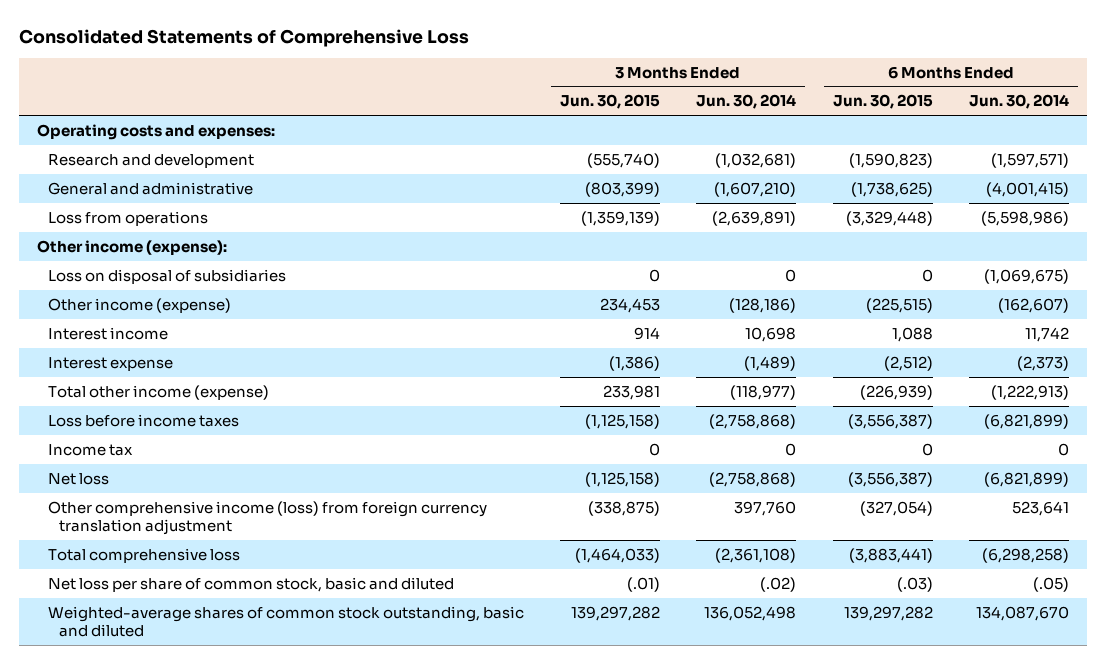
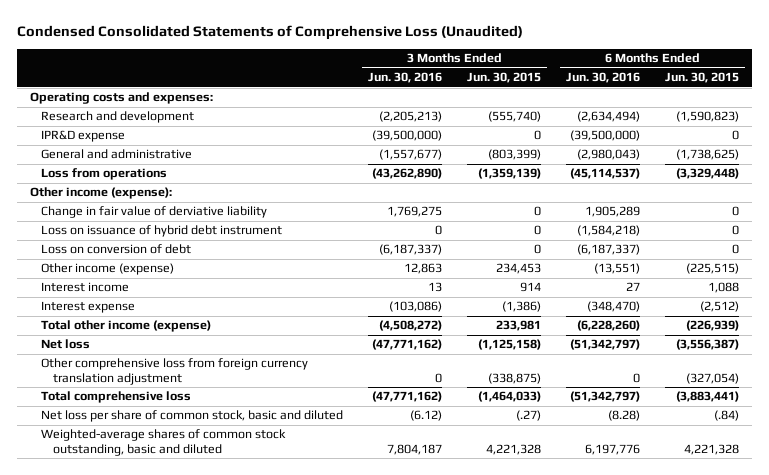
- Consolidated Statements of Comprehensive Loss
+ Condensed Consolidated Statements of Comprehensive Loss (Unaudited)
- | 3 Months Ended Jun. 30, 2015 | 3 Months Ended Jun. 30, 2014 | 6 Months Ended Jun. 30, 2015 | 6 Months Ended Jun. 30, 2014
+ | 3 Months Ended Jun. 30, 2016 | 3 Months Ended Jun. 30, 2015 | 6 Months Ended Jun. 30, 2016 | 6 Months Ended Jun. 30, 2015
+ IPR&D expense | (39,500,000) | 0 | (39,500,000) | 0
- Loss on disposal of subsidiaries | 0 | 0 | 0 | (1,069,675)
+ Change in fair value of derviative liability | 1,769,275 | 0 | 1,905,289 | 0
+ Loss on issuance of hybrid debt instrument | 0 | 0 | (1,584,218) | 0
+ Loss on conversion of debt | (6,187,337) | 0 | (6,187,337) | 0
- Loss before income taxes | (1,125,158) | (2,758,868) | (3,556,387) | (6,821,899)
- Income tax | 0 | 0 | 0 | 0
- Other comprehensive income (loss) from foreign currency translation adjustment | (338,875) | 397,760 | (327,054) | 523,641
+ Other comprehensive loss from foreign currency translation adjustment | 0 | (338,875) | 0 | (327,054)
- Net loss per share of common stock, basic and diluted | (.01) | (.02) | (.03) | (.05)
- Weighted-average shares of common stock outstanding, basic and diluted | 139,297,282 | 136,052,498 | 139,297,282 | 134,087,670
+ Net loss per share of common stock, basic and diluted | (6.12) | (.27) | (8.28) | (.84)
+ Weighted-average shares of common stock outstanding, basic and diluted | 7,804,187 | 4,221,328 | 6,197,776 | 4,221,328

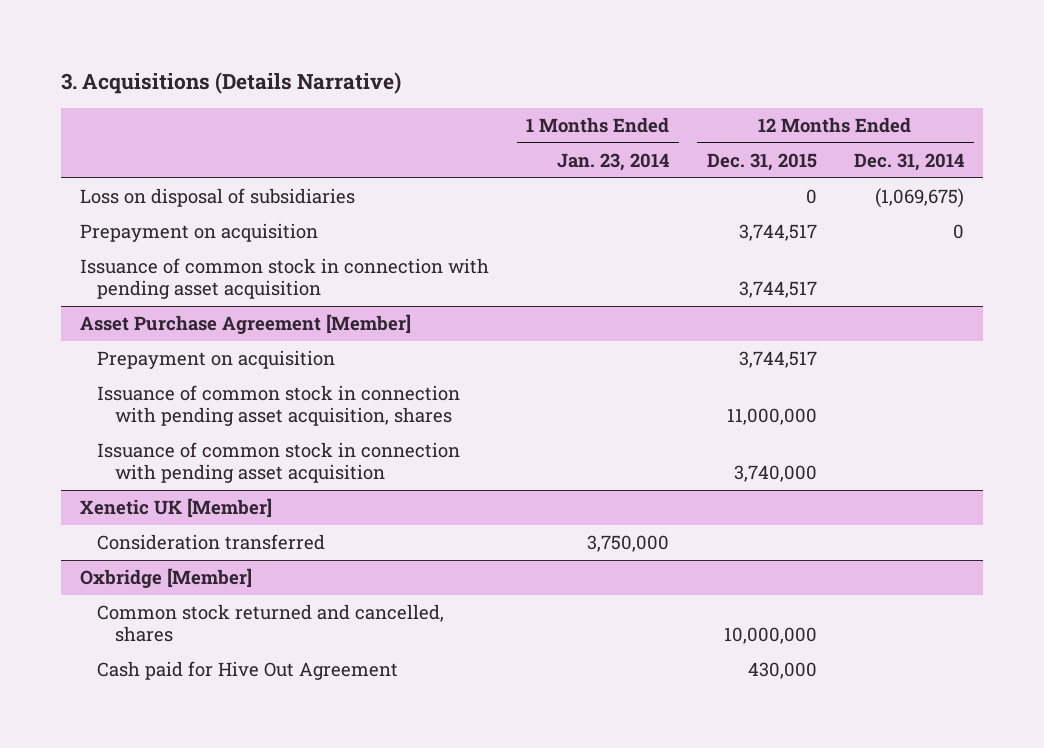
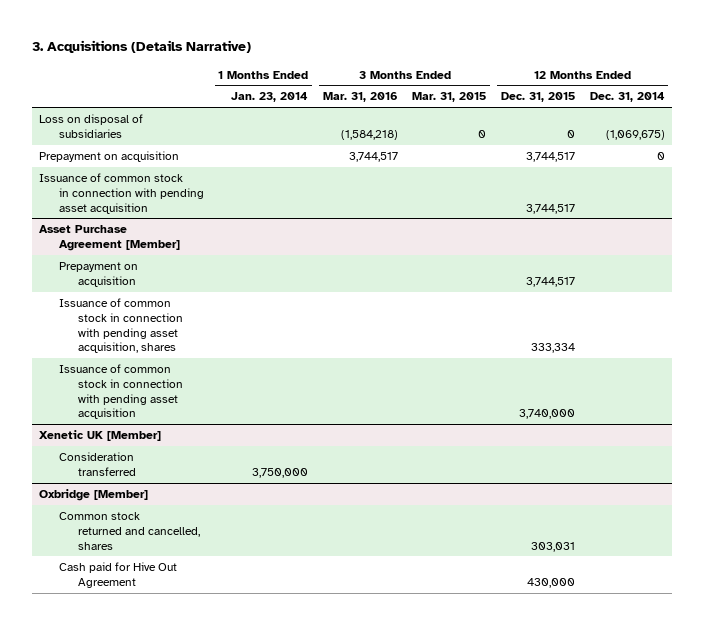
- | 1 Months Ended Jan. 23, 2014 | 12 Months Ended Dec. 31, 2015 | 12 Months Ended Dec. 31, 2014
+ | 1 Months Ended Jan. 23, 2014 | 3 Months Ended Mar. 31, 2016 | 3 Months Ended Mar. 31, 2015 | 12 Months Ended Dec. 31, 2015 | 12 Months Ended Dec. 31, 2014
@ Asset Purchase Agreement [Member]
- Issuance of common stock in connection with pending asset acquisition, shares | | 11,000,000 |
+ Issuance of common stock in connection with pending asset acquisition, shares | | | | 333,334 |
@ Oxbridge [Member]
- Common stock returned and cancelled, shares | | 10,000,000 |
+ Common stock returned and cancelled, shares | | | | 303,031 |

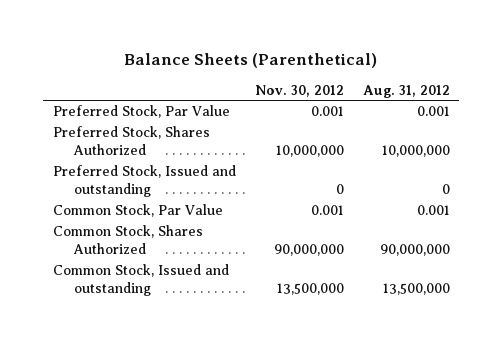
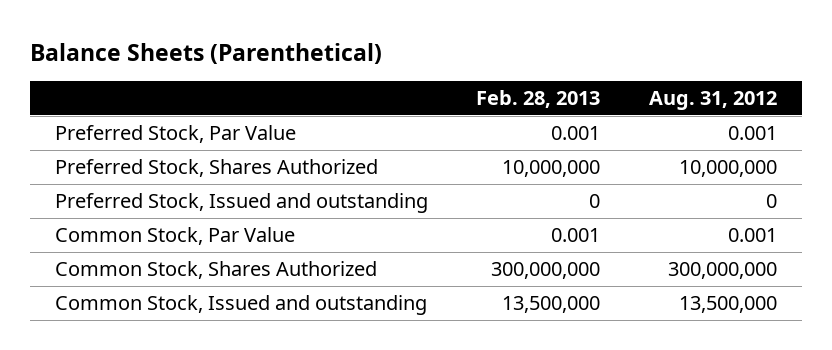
- | Nov. 30, 2012 | Aug. 31, 2012
+ | Feb. 28, 2013 | Aug. 31, 2012
- Common Stock, Shares Authorized | 90,000,000 | 90,000,000
+ Common Stock, Shares Authorized | 300,000,000 | 300,000,000

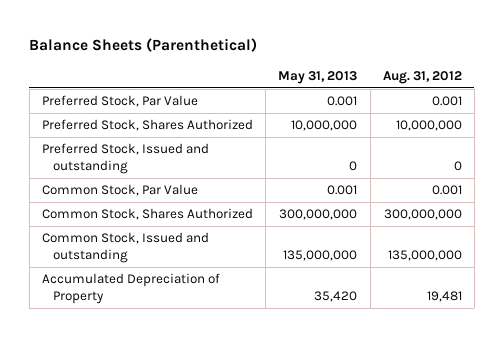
- | Feb. 28, 2013 | Aug. 31, 2012
+ | May 31, 2013 | Aug. 31, 2012
- Common Stock, Issued and outstanding | 13,500,000 | 13,500,000
+ Common Stock, Issued and outstanding | 135,000,000 | 135,000,000
+ Accumulated Depreciation of Property | 35,420 | 19,481

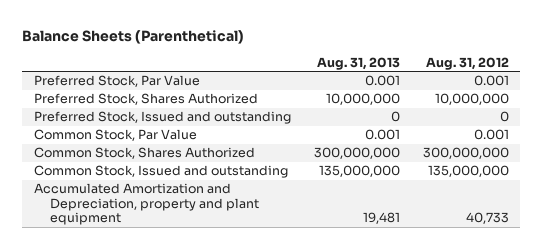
- | May 31, 2013 | Aug. 31, 2012
+ | Aug. 31, 2013 | Aug. 31, 2012
- Accumulated Depreciation of Property | 35,420 | 19,481
+ Accumulated Amortization and Depreciation, property and plant equipment | 19,481 | 40,733

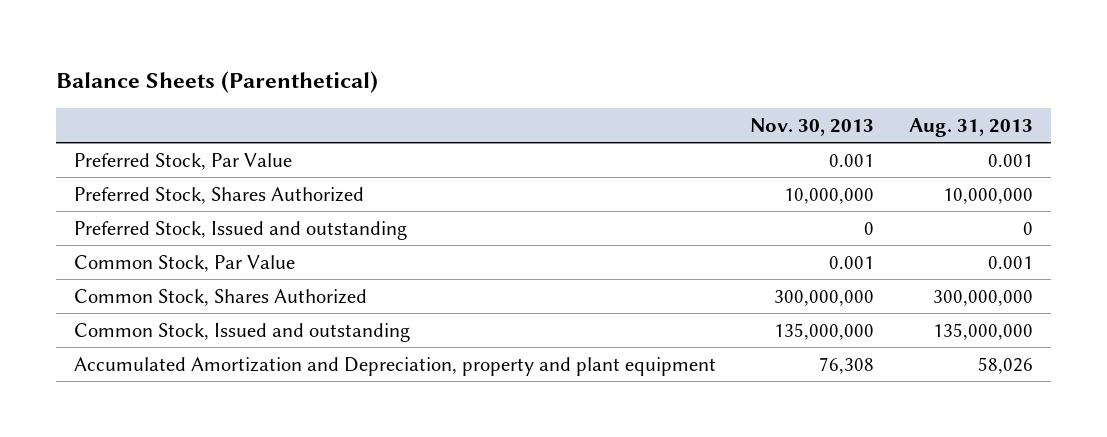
- | Aug. 31, 2013 | Aug. 31, 2012
+ | Nov. 30, 2013 | Aug. 31, 2013
- Accumulated Amortization and Depreciation, property and plant equipment | 19,481 | 40,733
+ Accumulated Amortization and Depreciation, property and plant equipment | 76,308 | 58,026

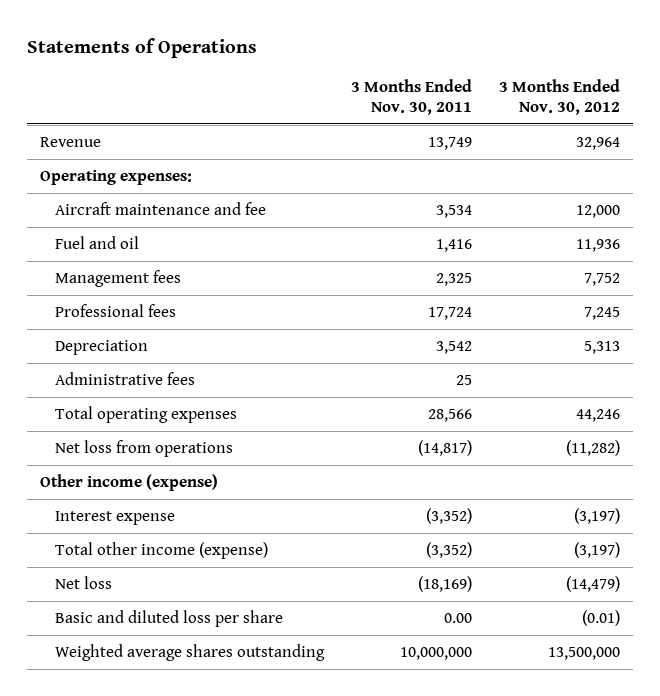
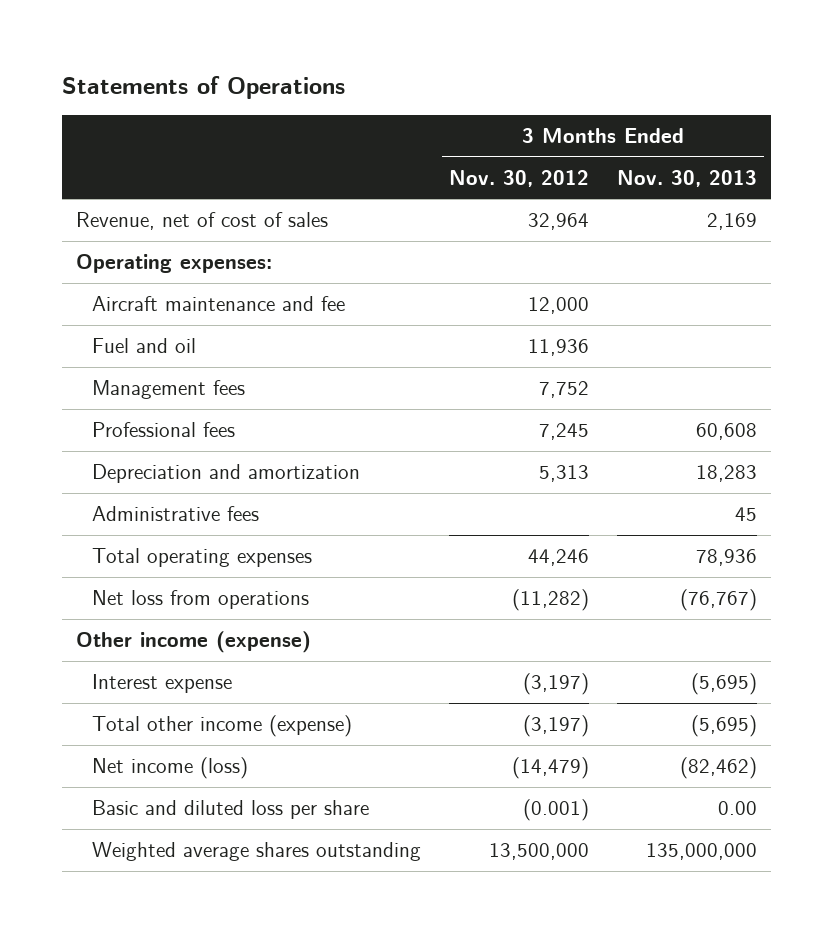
- | 3 Months Ended Nov. 30, 2011 | 3 Months Ended Nov. 30, 2012
+ | 3 Months Ended Nov. 30, 2012 | 3 Months Ended Nov. 30, 2013
- Revenue | 13,749 | 32,964
+ Revenue, net of cost of sales | 32,964 | 2,169
- Depreciation | 3,542 | 5,313
+ Depreciation and amortization | 5,313 | 18,283
- Net loss | (18,169) | (14,479)
- Basic and diluted loss per share | 0.00 | (0.01)
+ Net income (loss) | (14,479) | (82,462)
+ Basic and diluted loss per share | (0.001) | 0.00

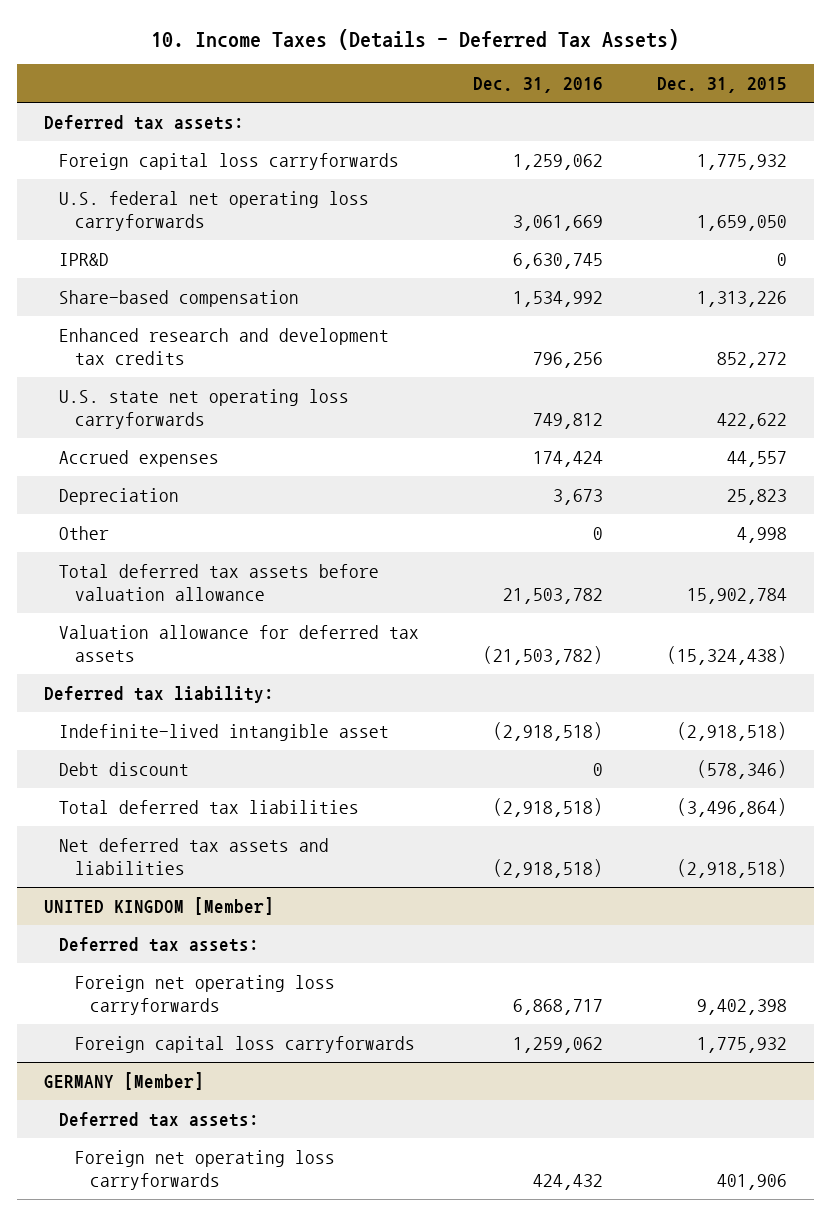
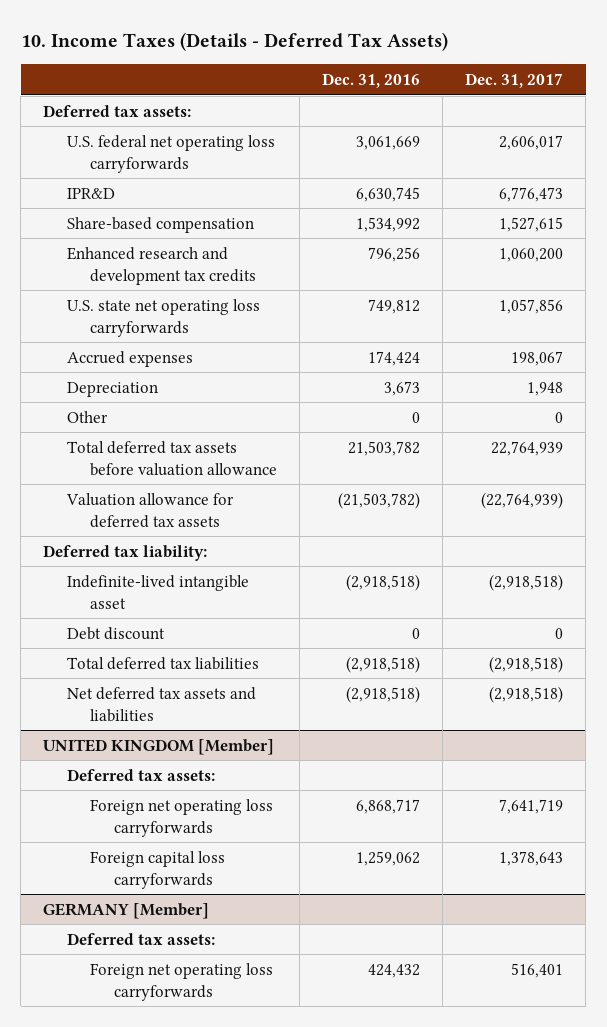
- | Dec. 31, 2016 | Dec. 31, 2015
+ | Dec. 31, 2016 | Dec. 31, 2017
- Foreign capital loss carryforwards | 1,259,062 | 1,775,932

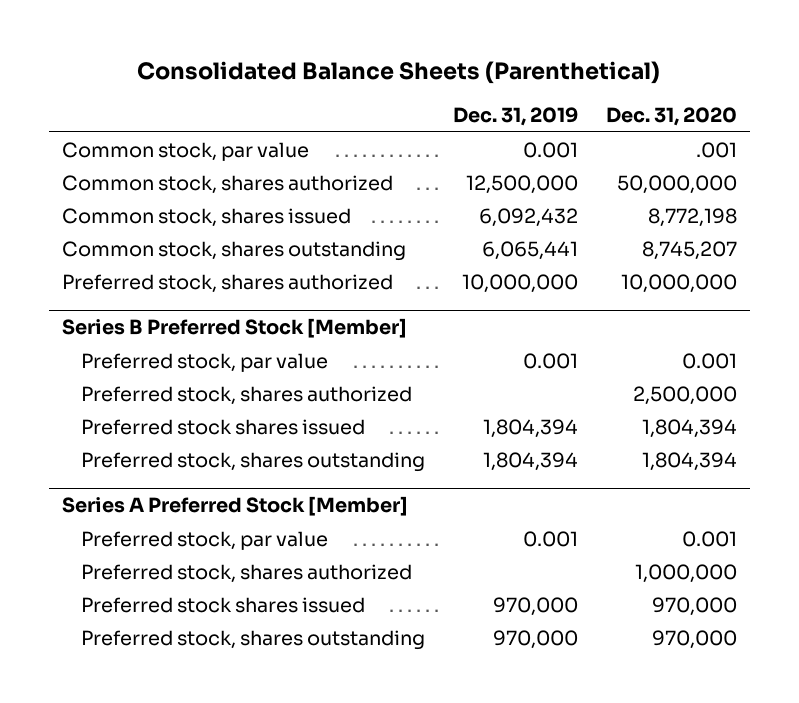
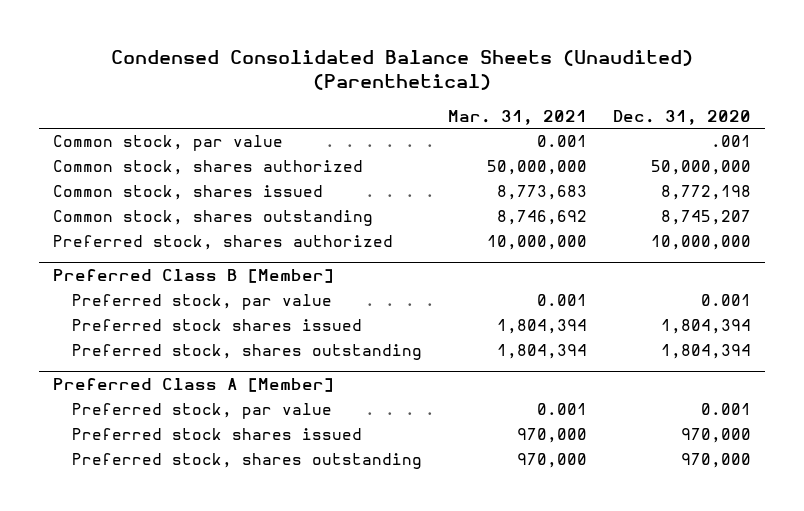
- Consolidated Balance Sheets (Parenthetical)
+ Condensed Consolidated Balance Sheets (Unaudited) (Parenthetical)
- | Dec. 31, 2019 | Dec. 31, 2020
+ | Mar. 31, 2021 | Dec. 31, 2020
- Series B Preferred Stock [Member]
+ Preferred Class B [Member]
- Preferred stock, shares authorized | | 2,500,000
- Series A Preferred Stock [Member]
+ Preferred Class A [Member]
- Preferred stock, shares authorized | | 1,000,000

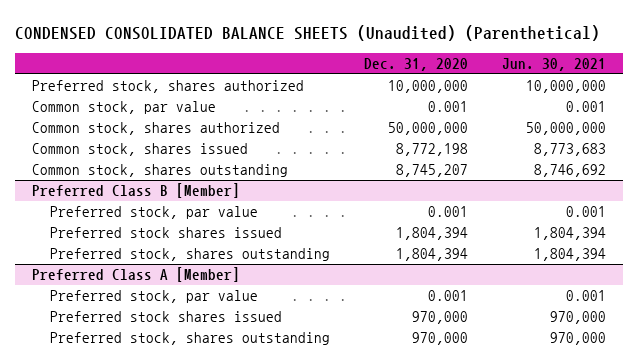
- Condensed Consolidated Balance Sheets (Unaudited) (Parenthetical)
+ CONDENSED CONSOLIDATED BALANCE SHEETS (Unaudited) (Parenthetical)
- | Mar. 31, 2021 | Dec. 31, 2020
+ | Dec. 31, 2020 | Jun. 30, 2021
- Common stock, par value | 0.001 | .001
moved up: Preferred stock, shares authorized | 10,000,000 | 10,000,000
+ Common stock, par value | 0.001 | 0.001

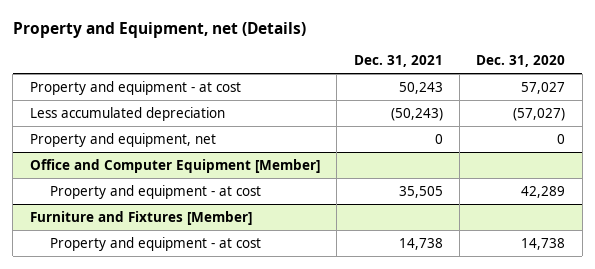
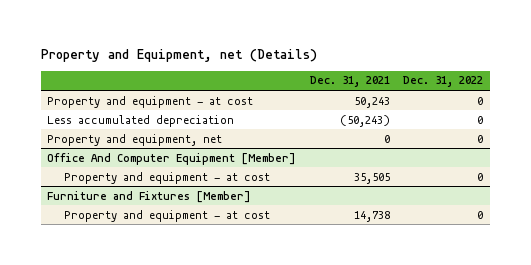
- | Dec. 31, 2021 | Dec. 31, 2020
+ | Dec. 31, 2021 | Dec. 31, 2022
- Office and Computer Equipment [Member]
+ Office And Computer Equipment [Member]

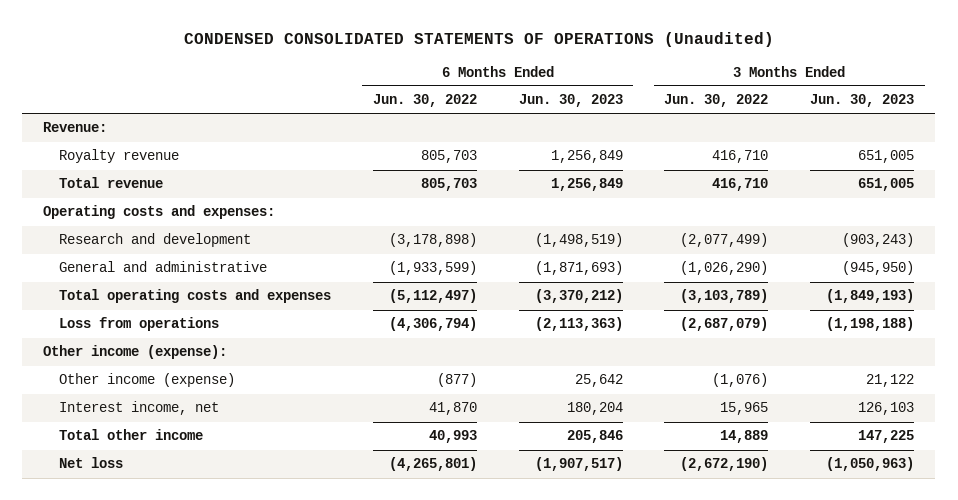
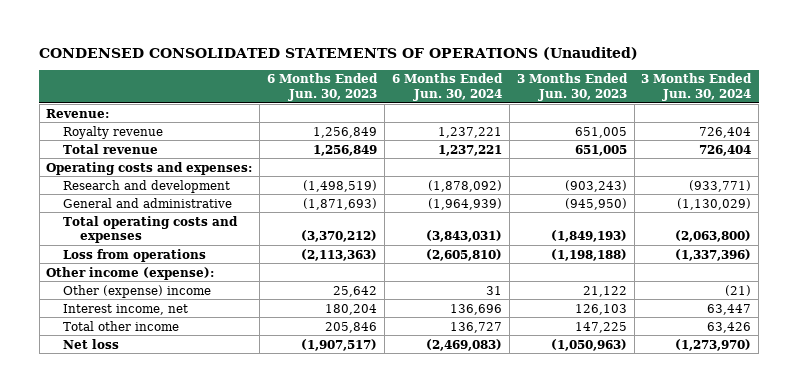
- | 6 Months Ended Jun. 30, 2022 | 6 Months Ended Jun. 30, 2023 | 3 Months Ended Jun. 30, 2022 | 3 Months Ended Jun. 30, 2023
+ | 6 Months Ended Jun. 30, 2023 | 6 Months Ended Jun. 30, 2024 | 3 Months Ended Jun. 30, 2023 | 3 Months Ended Jun. 30, 2024
- Other income (expense) | (877) | 25,642 | (1,076) | 21,122
+ Other (expense) income | 25,642 | 31 | 21,122 | (21)

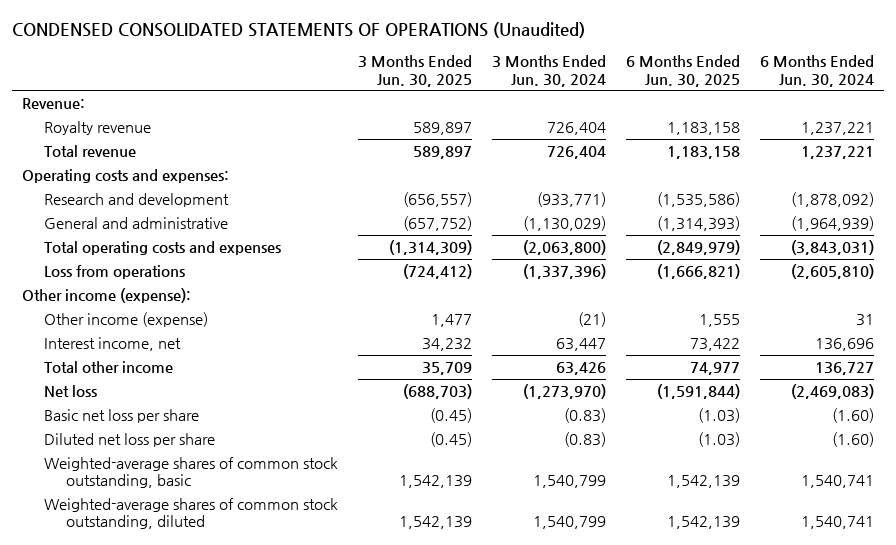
- | 6 Months Ended Jun. 30, 2023 | 6 Months Ended Jun. 30, 2024 | 3 Months Ended Jun. 30, 2023 | 3 Months Ended Jun. 30, 2024
+ | 3 Months Ended Jun. 30, 2025 | 3 Months Ended Jun. 30, 2024 | 6 Months Ended Jun. 30, 2025 | 6 Months Ended Jun. 30, 2024
- Other (expense) income | 25,642 | 31 | 21,122 | (21)
+ Other income (expense) | 1,477 | (21) | 1,555 | 31
+ Basic net loss per share | (0.45) | (0.83) | (1.03) | (1.60)
+ Diluted net loss per share | (0.45) | (0.83) | (1.03) | (1.60)
+ Weighted-average shares of common stock outstanding, basic | 1,542,139 | 1,540,799 | 1,542,139 | 1,540,741
+ Weighted-average shares of common stock outstanding, diluted | 1,542,139 | 1,540,799 | 1,542,139 | 1,540,741

